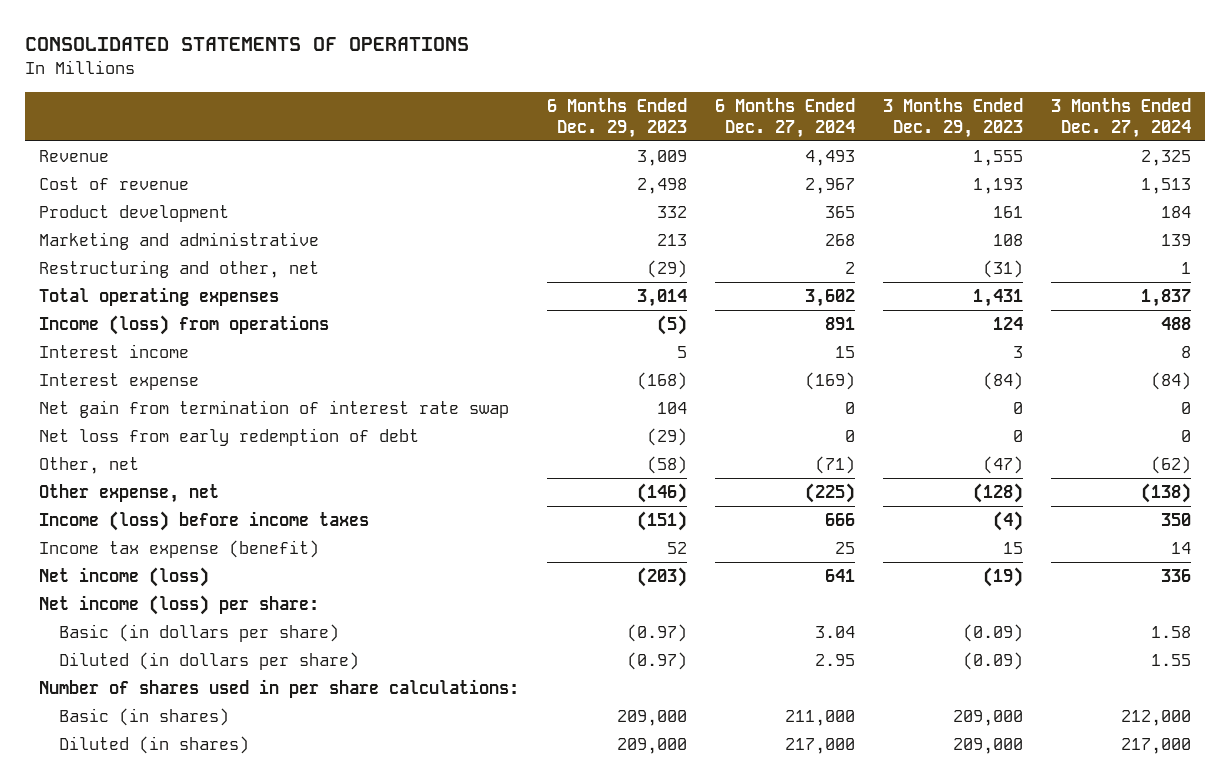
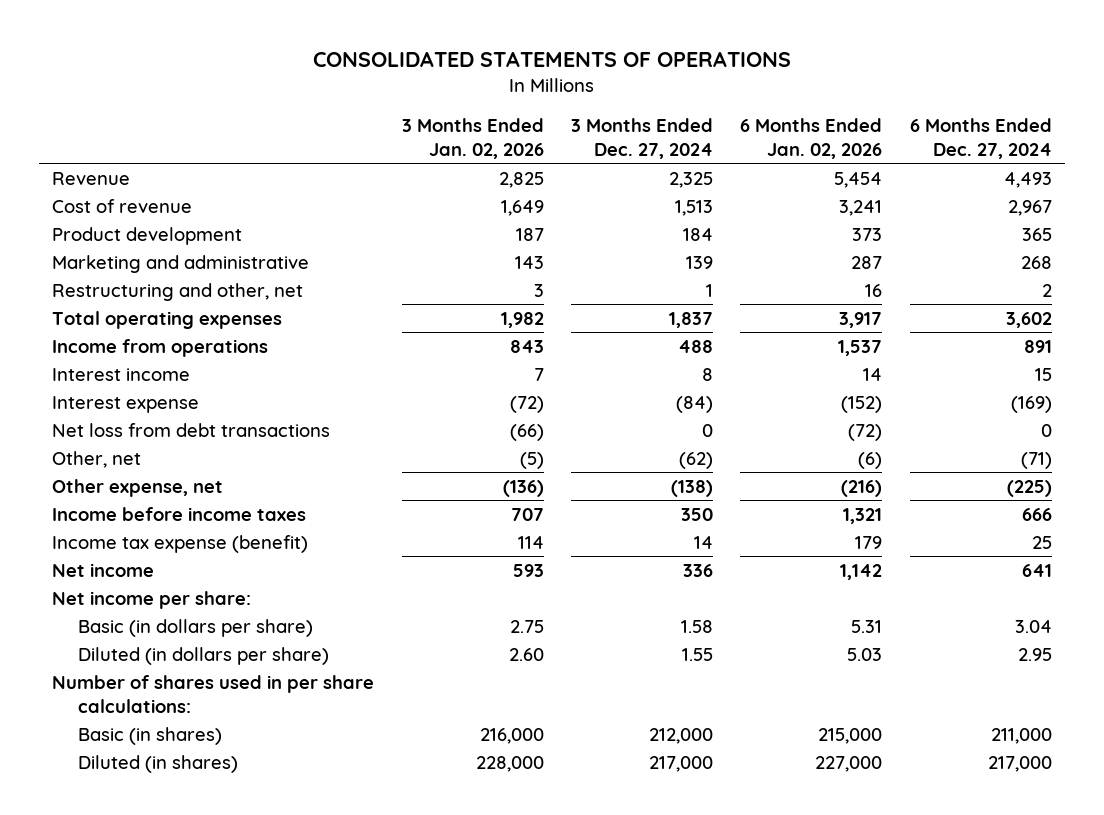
- | 6 Months Ended Dec. 29, 2023 | 6 Months Ended Dec. 27, 2024 | 3 Months Ended Dec. 29, 2023 | 3 Months Ended Dec. 27, 2024
+ | 3 Months Ended Jan. 02, 2026 | 3 Months Ended Dec. 27, 2024 | 6 Months Ended Jan. 02, 2026 | 6 Months Ended Dec. 27, 2024
- Income (loss) from operations | (5) | 891 | 124 | 488
+ Income from operations | 843 | 488 | 1,537 | 891
- Net gain from termination of interest rate swap | 104 | 0 | 0 | 0
- Net loss from early redemption of debt | (29) | 0 | 0 | 0
+ Net loss from debt transactions | (66) | 0 | (72) | 0
- Income (loss) before income taxes | (151) | 666 | (4) | 350
+ Income before income taxes | 707 | 350 | 1,321 | 666
- Net income (loss) | (203) | 641 | (19) | 336
- Net income (loss) per share:
+ Net income | 593 | 336 | 1,142 | 641
+ Net income per share:

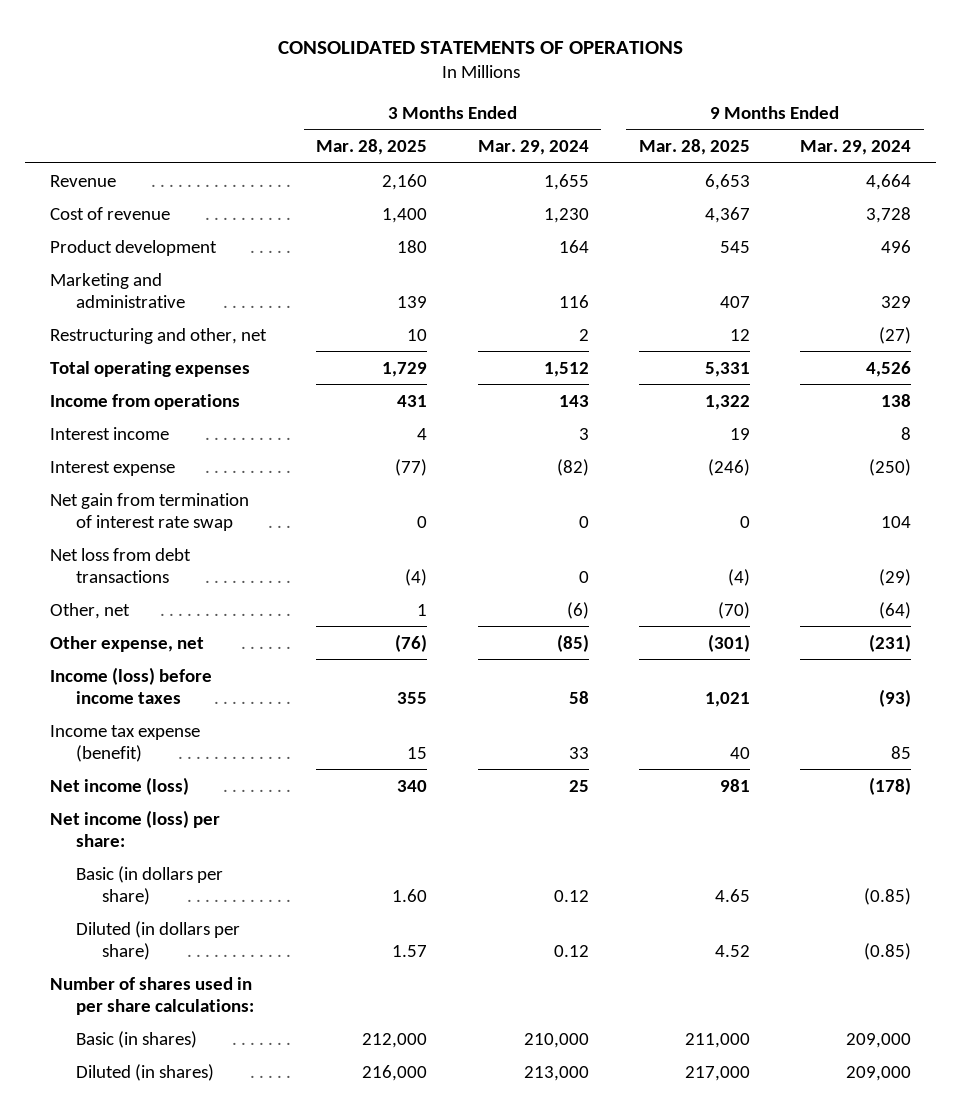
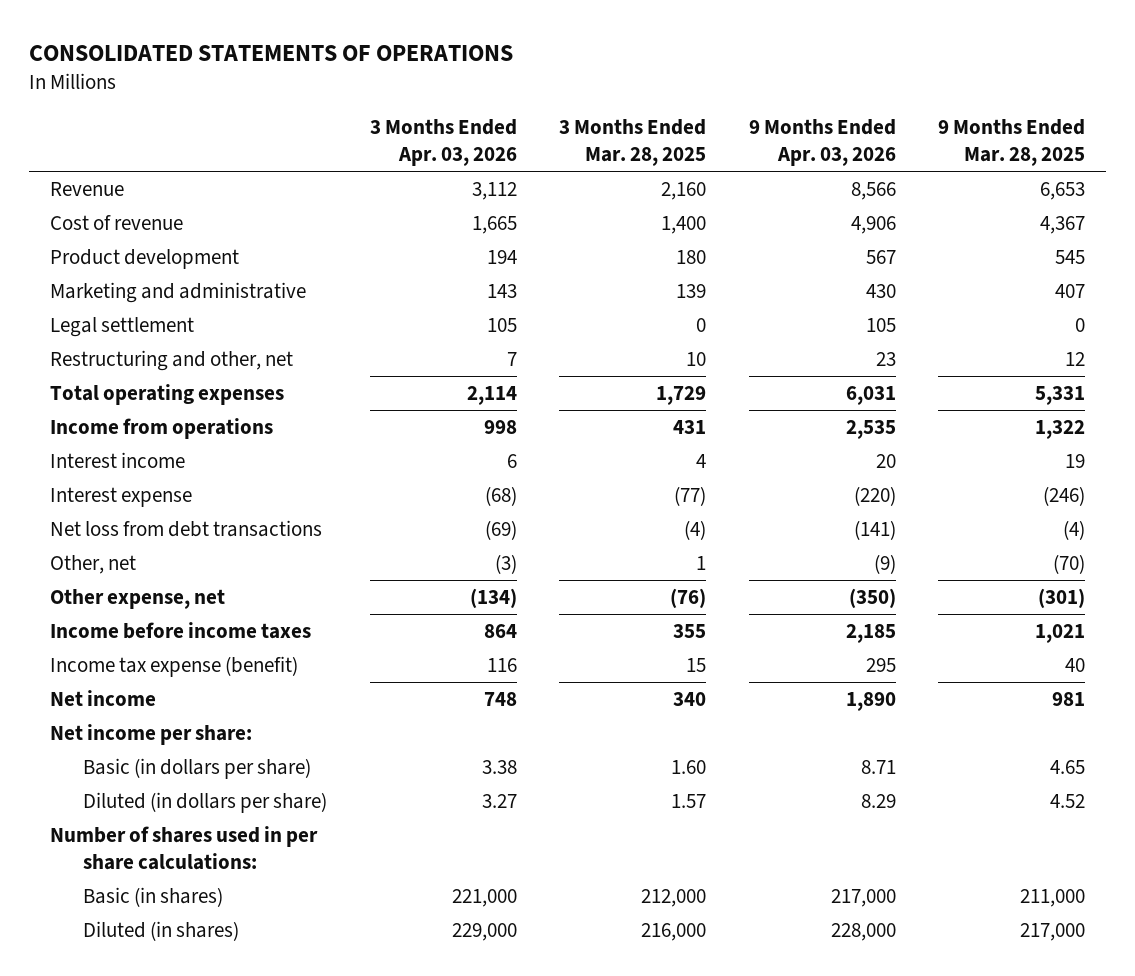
- | 3 Months Ended Mar. 28, 2025 | 3 Months Ended Mar. 29, 2024 | 9 Months Ended Mar. 28, 2025 | 9 Months Ended Mar. 29, 2024
+ | 3 Months Ended Apr. 03, 2026 | 3 Months Ended Mar. 28, 2025 | 9 Months Ended Apr. 03, 2026 | 9 Months Ended Mar. 28, 2025
+ Legal settlement | 105 | 0 | 105 | 0
- Net gain from termination of interest rate swap | 0 | 0 | 0 | 104
- Income (loss) before income taxes | 355 | 58 | 1,021 | (93)
+ Income before income taxes | 864 | 355 | 2,185 | 1,021
- Net income (loss) | 340 | 25 | 981 | (178)
- Net income (loss) per share:
+ Net income | 748 | 340 | 1,890 | 981
+ Net income per share:

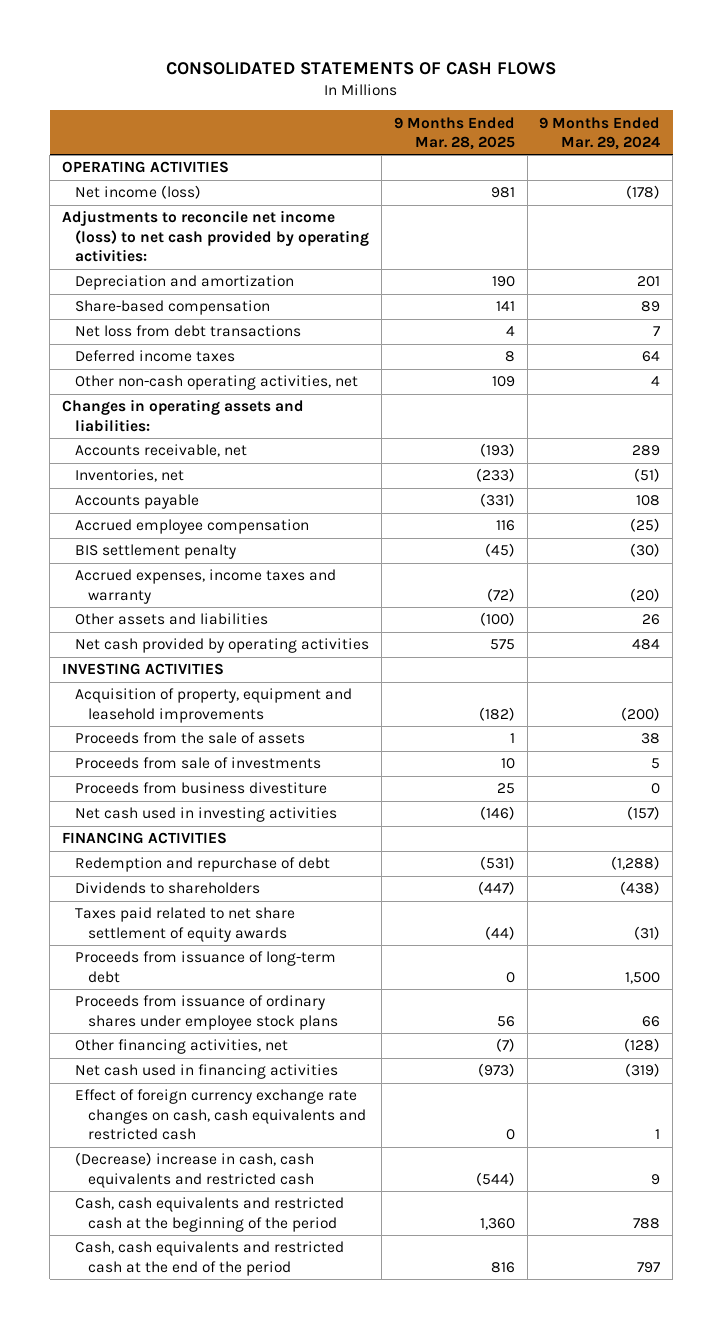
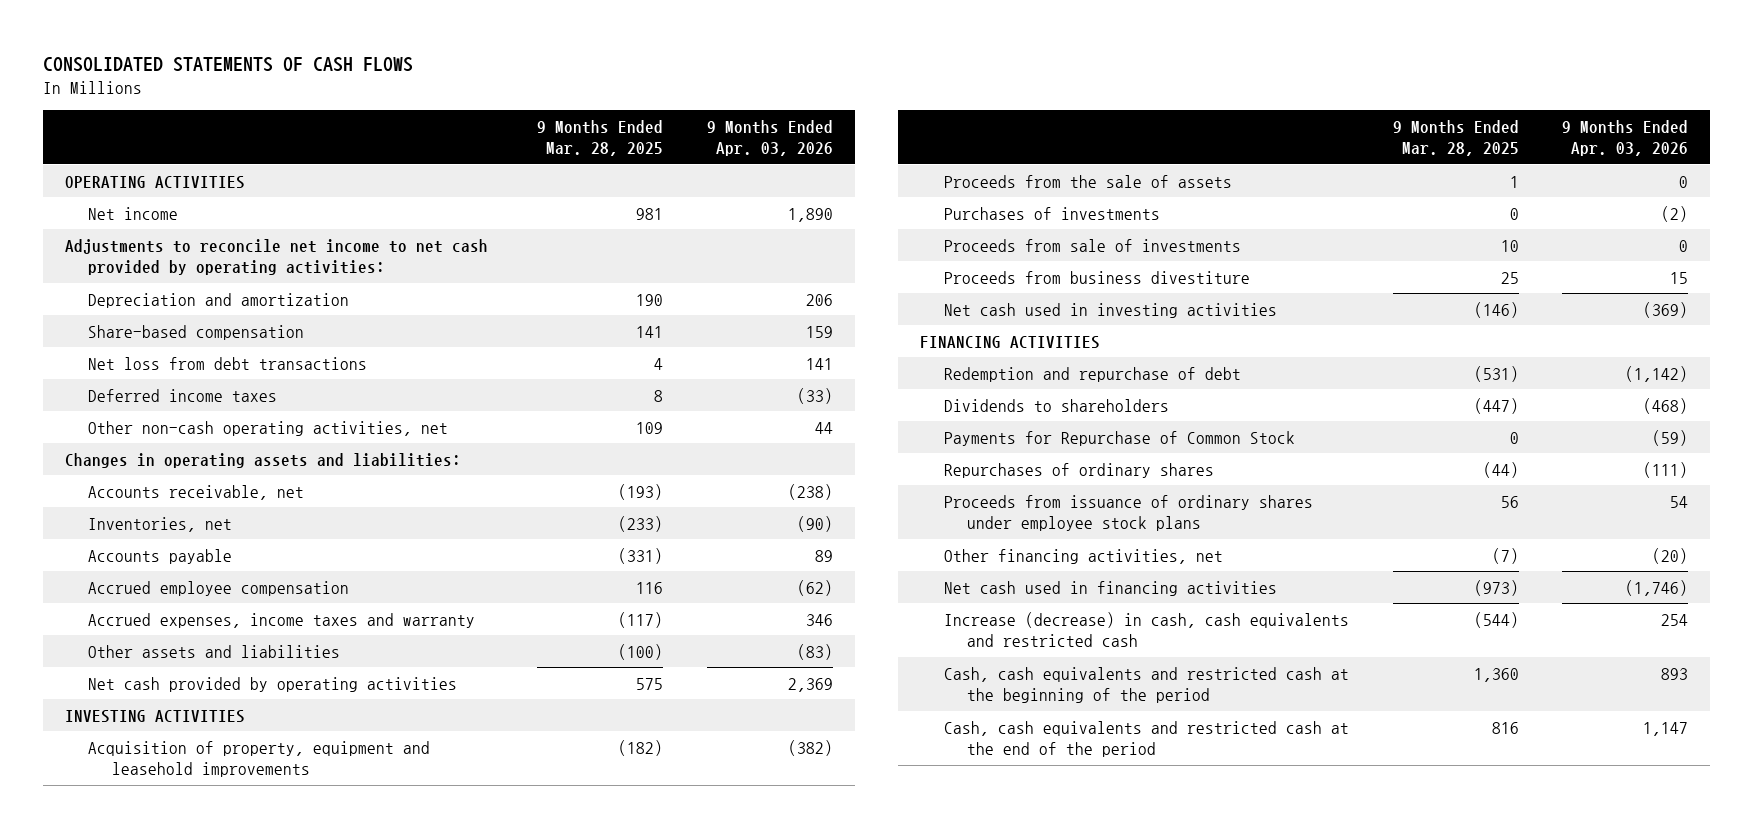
- | 9 Months Ended Mar. 28, 2025 | 9 Months Ended Mar. 29, 2024
+ | 9 Months Ended Mar. 28, 2025 | 9 Months Ended Apr. 03, 2026
- Net income (loss) | 981 | (178)
- Adjustments to reconcile net income (loss) to net cash provided by operating activities:
+ Net income | 981 | 1,890
+ Adjustments to reconcile net income to net cash provided by operating activities:
- BIS settlement penalty | (45) | (30)
- Accrued expenses, income taxes and warranty | (72) | (20)
+ Accrued expenses, income taxes and warranty | (117) | 346
+ Purchases of investments | 0 | (2)
- Taxes paid related to net share settlement of equity awards | (44) | (31)
- Proceeds from issuance of long-term debt | 0 | 1,500
+ Payments for Repurchase of Common Stock | 0 | (59)
+ Repurchases of ordinary shares | (44) | (111)
- Effect of foreign currency exchange rate changes on cash, cash equivalents and restricted cash | 0 | 1
- (Decrease) increase in cash, cash equivalents and restricted cash | (544) | 9
+ Increase (decrease) in cash, cash equivalents and restricted cash | (544) | 254

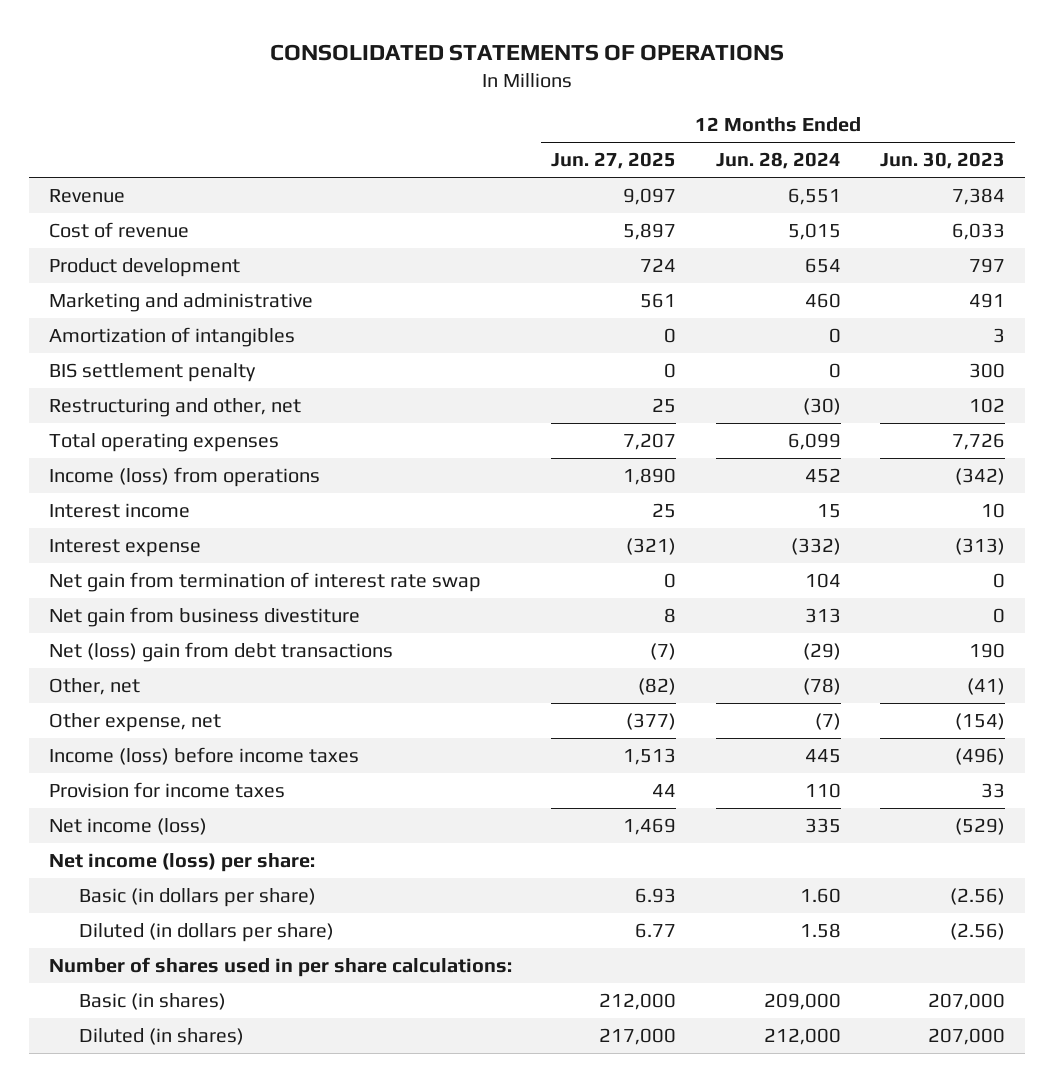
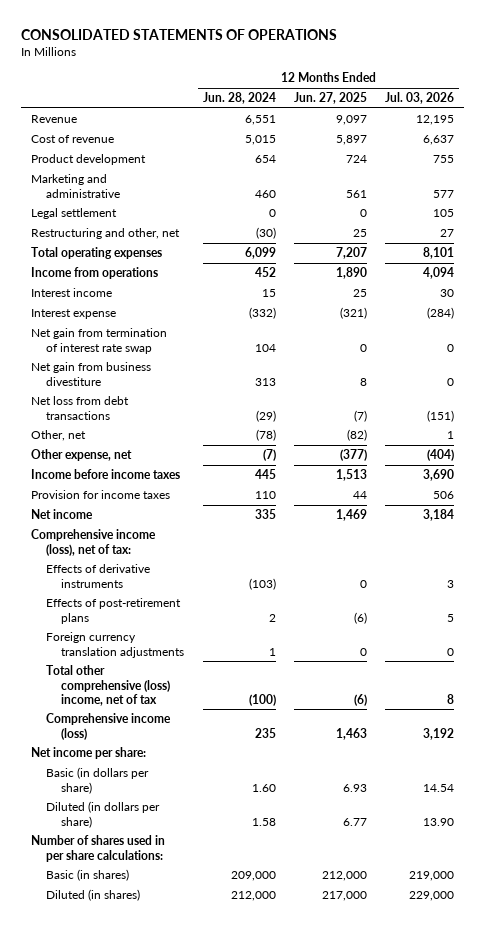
- | 12 Months Ended Jun. 27, 2025 | 12 Months Ended Jun. 28, 2024 | 12 Months Ended Jun. 30, 2023
+ | 12 Months Ended Jun. 28, 2024 | 12 Months Ended Jun. 27, 2025 | 12 Months Ended Jul. 03, 2026
- Amortization of intangibles | 0 | 0 | 3
- BIS settlement penalty | 0 | 0 | 300
+ Legal settlement | 0 | 0 | 105
- Income (loss) from operations | 1,890 | 452 | (342)
+ Income from operations | 452 | 1,890 | 4,094
- Net (loss) gain from debt transactions | (7) | (29) | 190
+ Net loss from debt transactions | (29) | (7) | (151)
- Income (loss) before income taxes | 1,513 | 445 | (496)
+ Income before income taxes | 445 | 1,513 | 3,690
- Net income (loss) | 1,469 | 335 | (529)
- Net income (loss) per share:
+ Net income | 335 | 1,469 | 3,184
+ Comprehensive income (loss), net of tax:
+ Effects of derivative instruments | (103) | 0 | 3
+ Effects of post-retirement plans | 2 | (6) | 5
+ Foreign currency translation adjustments | 1 | 0 | 0
+ Total other comprehensive (loss) income, net of tax | (100) | (6) | 8
+ Comprehensive income (loss) | 235 | 1,463 | 3,192
+ Net income per share:

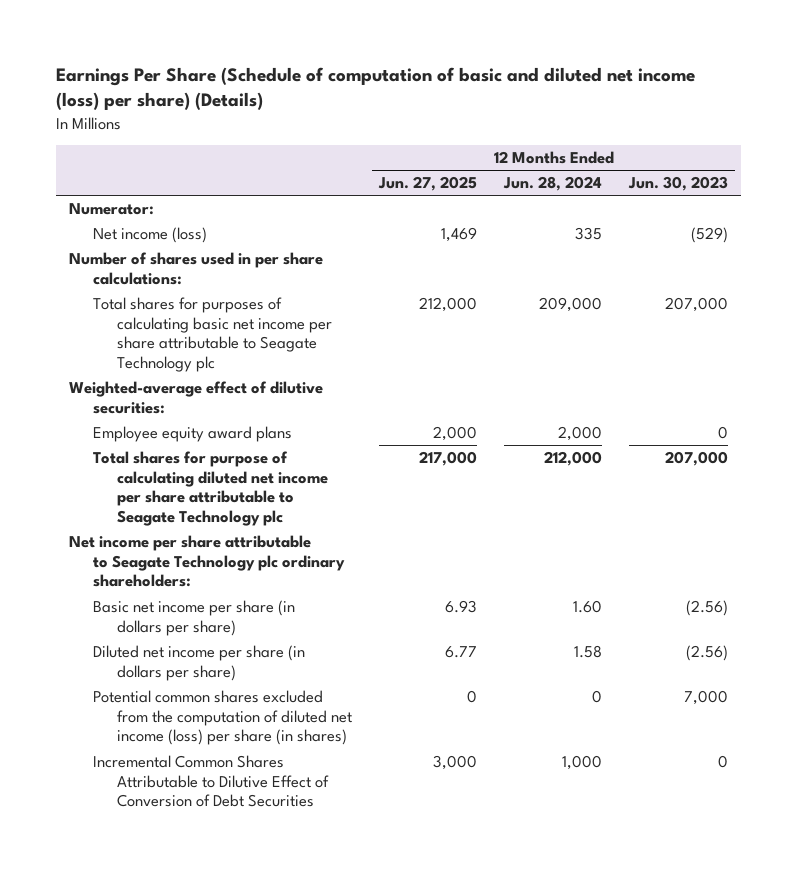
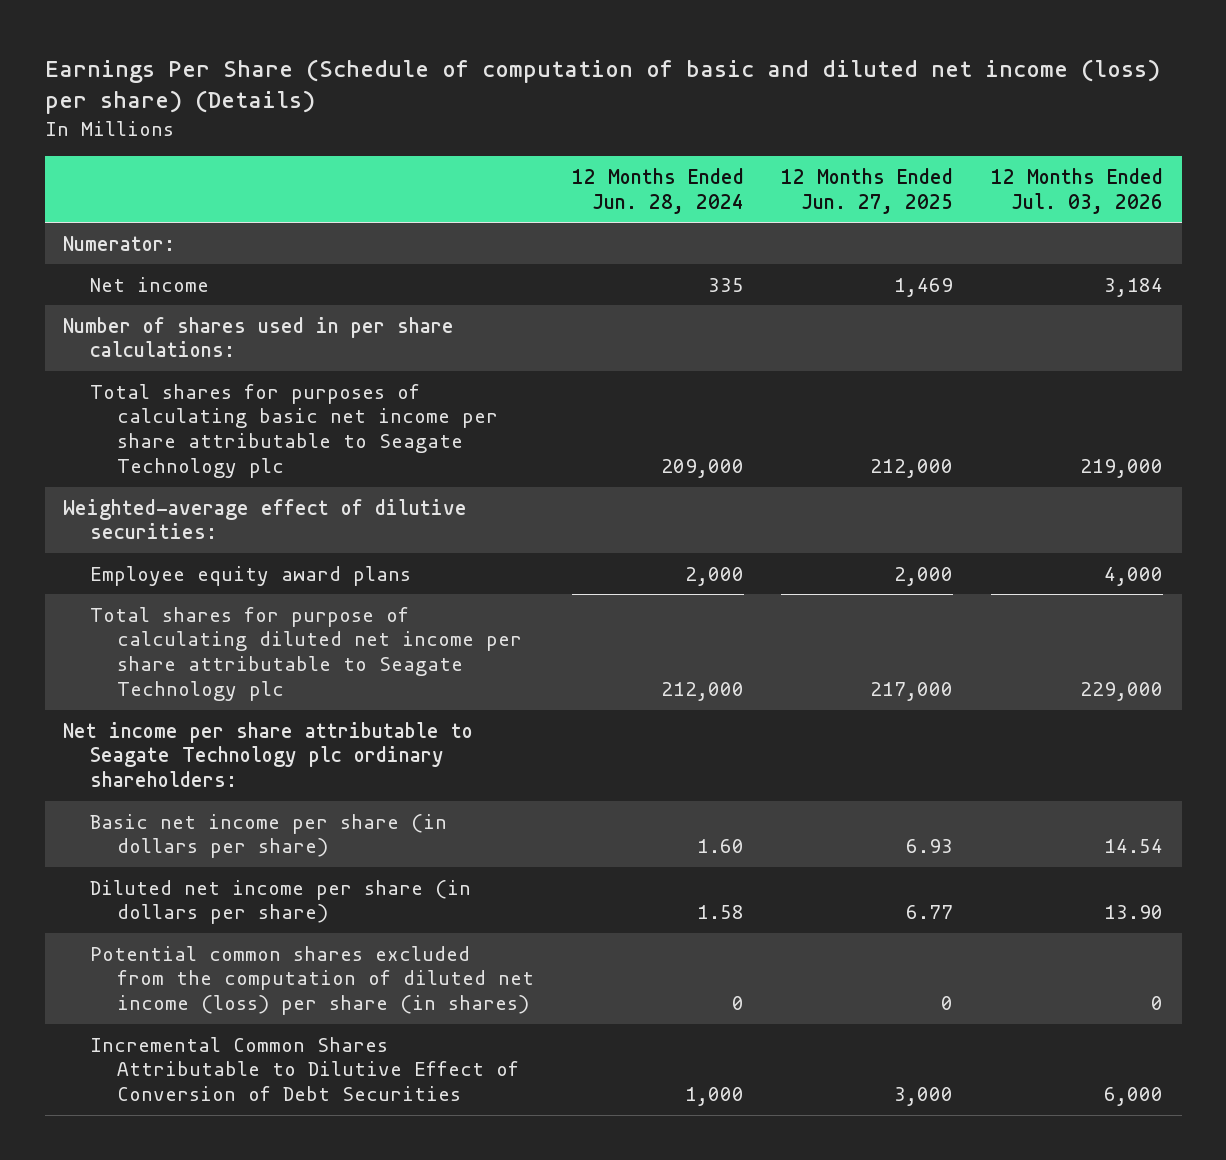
- | 12 Months Ended Jun. 27, 2025 | 12 Months Ended Jun. 28, 2024 | 12 Months Ended Jun. 30, 2023
+ | 12 Months Ended Jun. 28, 2024 | 12 Months Ended Jun. 27, 2025 | 12 Months Ended Jul. 03, 2026
- Net income (loss) | 1,469 | 335 | (529)
+ Net income | 335 | 1,469 | 3,184

